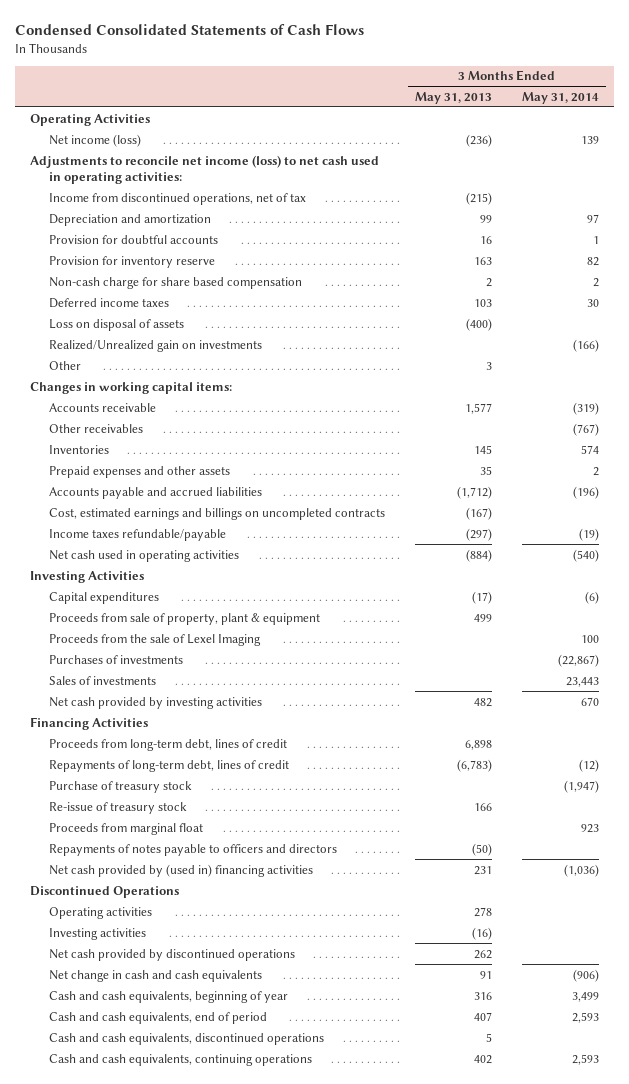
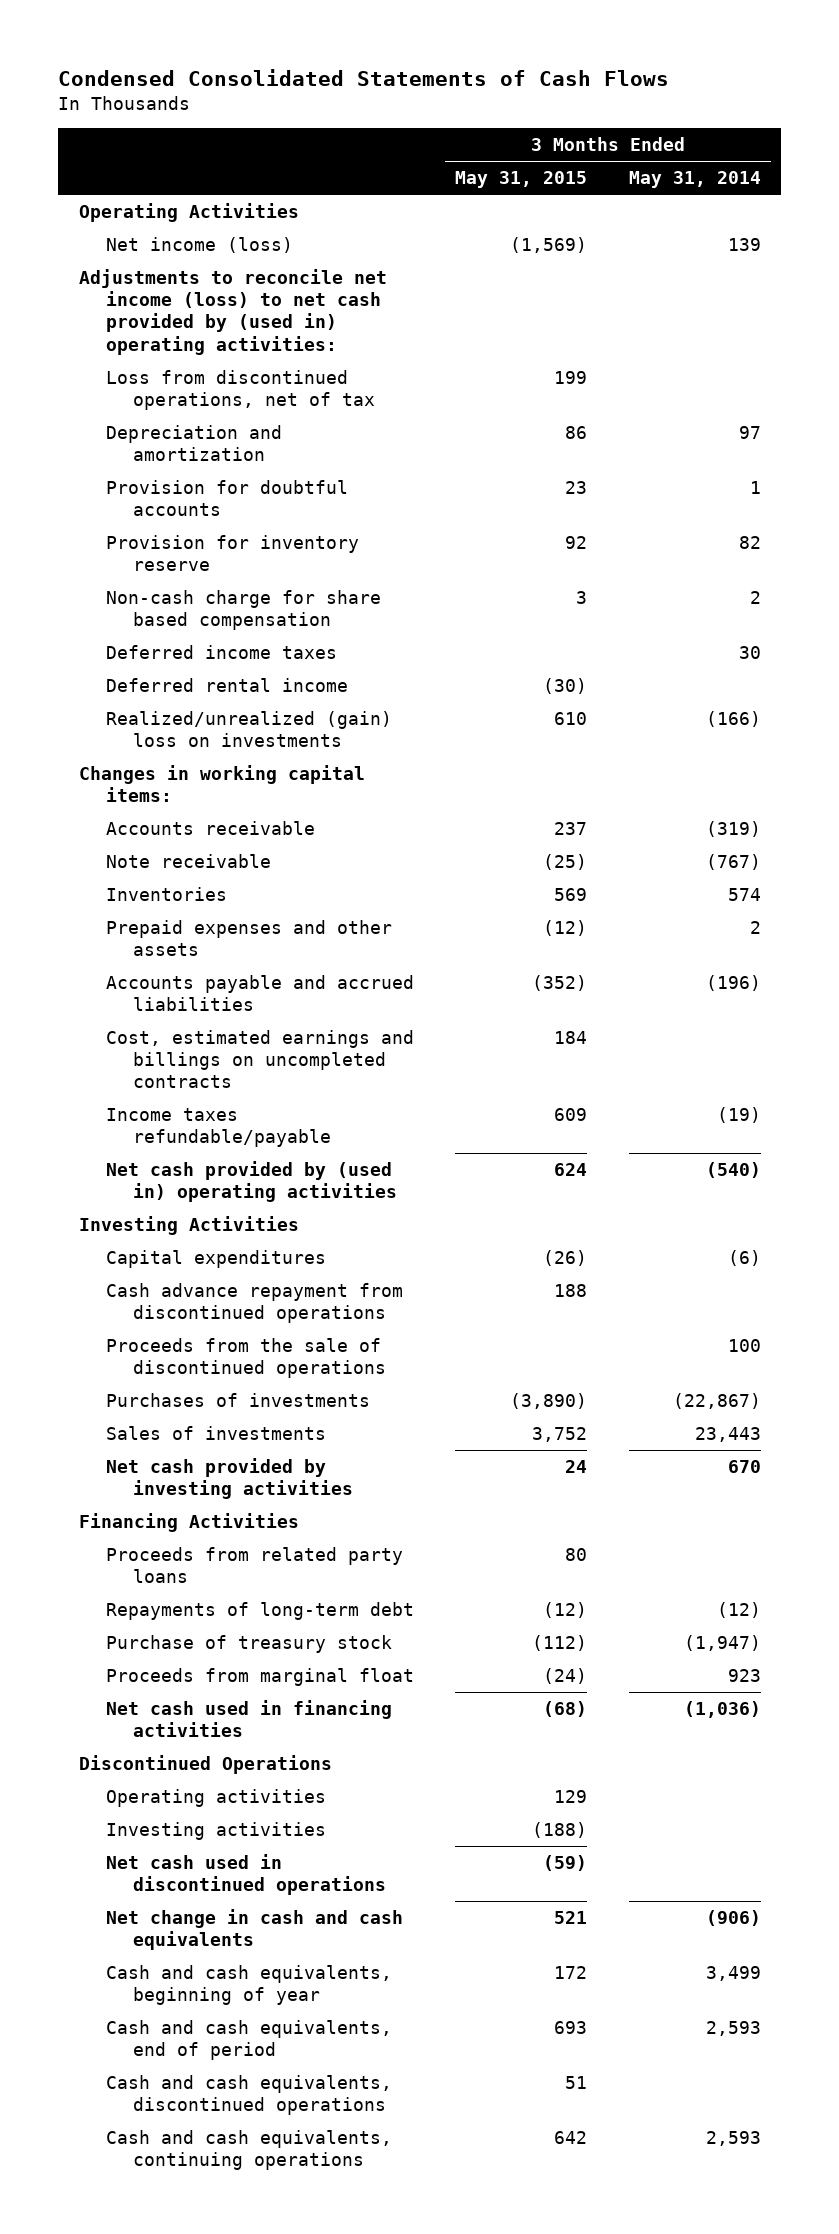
- | 3 Months Ended May 31, 2013 | 3 Months Ended May 31, 2014
+ | 3 Months Ended May 31, 2015 | 3 Months Ended May 31, 2014
- Adjustments to reconcile net income (loss) to net cash used in operating activities:
- Income from discontinued operations, net of tax | (215) |
+ Adjustments to reconcile net income (loss) to net cash provided by (used in) operating activities:
+ Loss from discontinued operations, net of tax | 199 |
- Loss on disposal of assets | (400) |
- Realized/Unrealized gain on investments | | (166)
- Other | 3 |
+ Deferred rental income | (30) |
+ Realized/unrealized (gain) loss on investments | 610 | (166)
- Other receivables | | (767)
+ Note receivable | (25) | (767)
- Net cash used in operating activities | (884) | (540)
+ Net cash provided by (used in) operating activities | 624 | (540)
- Proceeds from sale of property, plant & equipment | 499 |
- Proceeds from the sale of Lexel Imaging | | 100
+ Cash advance repayment from discontinued operations | 188 |
+ Proceeds from the sale of discontinued operations | | 100
- Proceeds from long-term debt, lines of credit | 6,898 |
- Repayments of long-term debt, lines of credit | (6,783) | (12)
+ Proceeds from related party loans | 80 |
+ Repayments of long-term debt | (12) | (12)
- Re-issue of treasury stock | 166 |
- Repayments of notes payable to officers and directors | (50) |
- Net cash provided by (used in) financing activities | 231 | (1,036)
+ Net cash used in financing activities | (68) | (1,036)
- Net cash provided by discontinued operations | 262 |
+ Net cash used in discontinued operations | (59) |

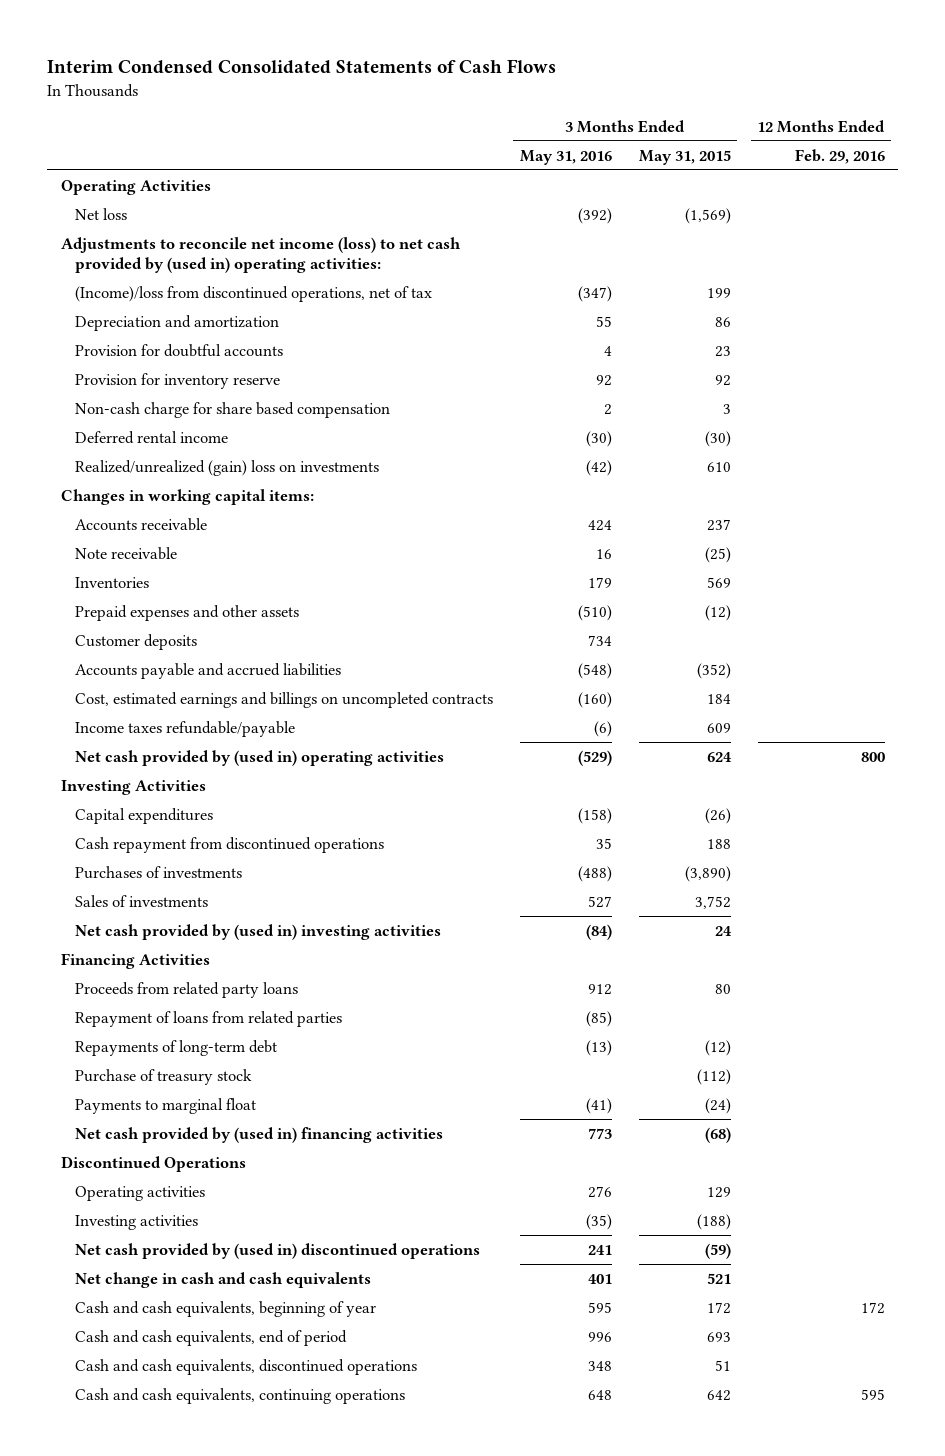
- Condensed Consolidated Statements of Cash Flows
+ Interim Condensed Consolidated Statements of Cash Flows
- | 3 Months Ended May 31, 2015 | 3 Months Ended May 31, 2014
+ | 3 Months Ended May 31, 2016 | 3 Months Ended May 31, 2015 | 12 Months Ended Feb. 29, 2016
- Net income (loss) | (1,569) | 139
+ Net loss | (392) | (1,569) |
- Loss from discontinued operations, net of tax | 199 |
+ (Income)/loss from discontinued operations, net of tax | (347) | 199 |
- Deferred income taxes | | 30
+ Customer deposits | 734 | |
- Cash advance repayment from discontinued operations | 188 |
- Proceeds from the sale of discontinued operations | | 100
+ Cash repayment from discontinued operations | 35 | 188 |
- Net cash provided by investing activities | 24 | 670
+ Net cash provided by (used in) investing activities | (84) | 24 |
+ Repayment of loans from related parties | (85) | |
- Proceeds from marginal float | (24) | 923
- Net cash used in financing activities | (68) | (1,036)
+ Payments to marginal float | (41) | (24) |
+ Net cash provided by (used in) financing activities | 773 | (68) |
- Net cash used in discontinued operations | (59) |
+ Net cash provided by (used in) discontinued operations | 241 | (59) |

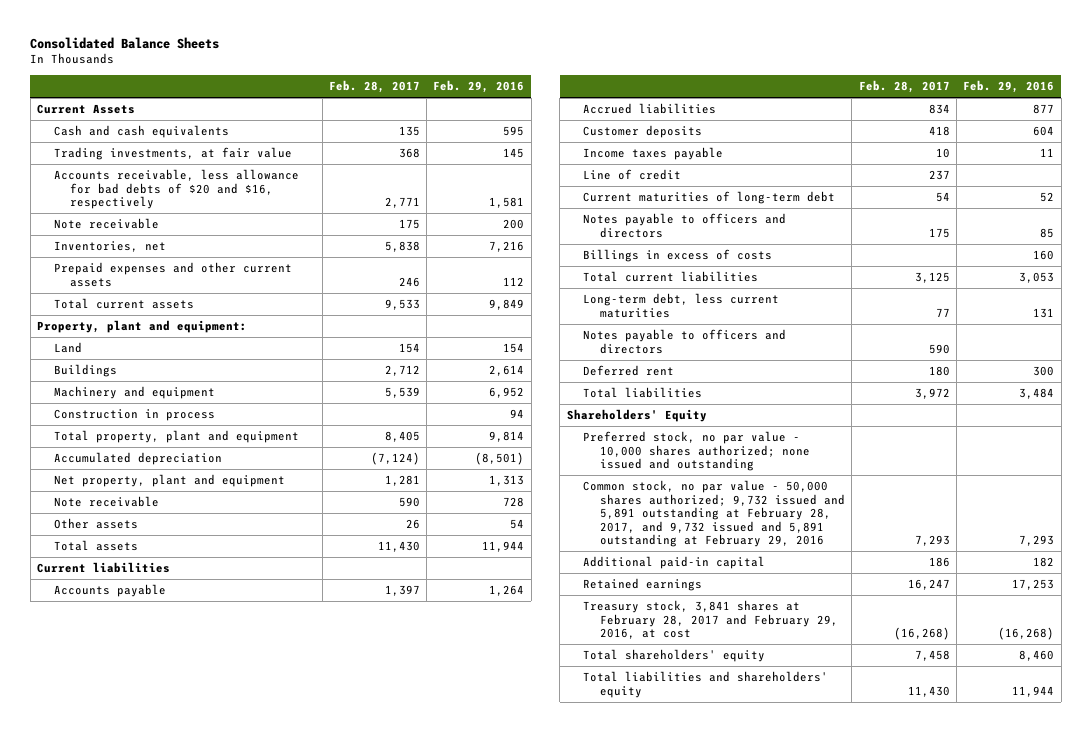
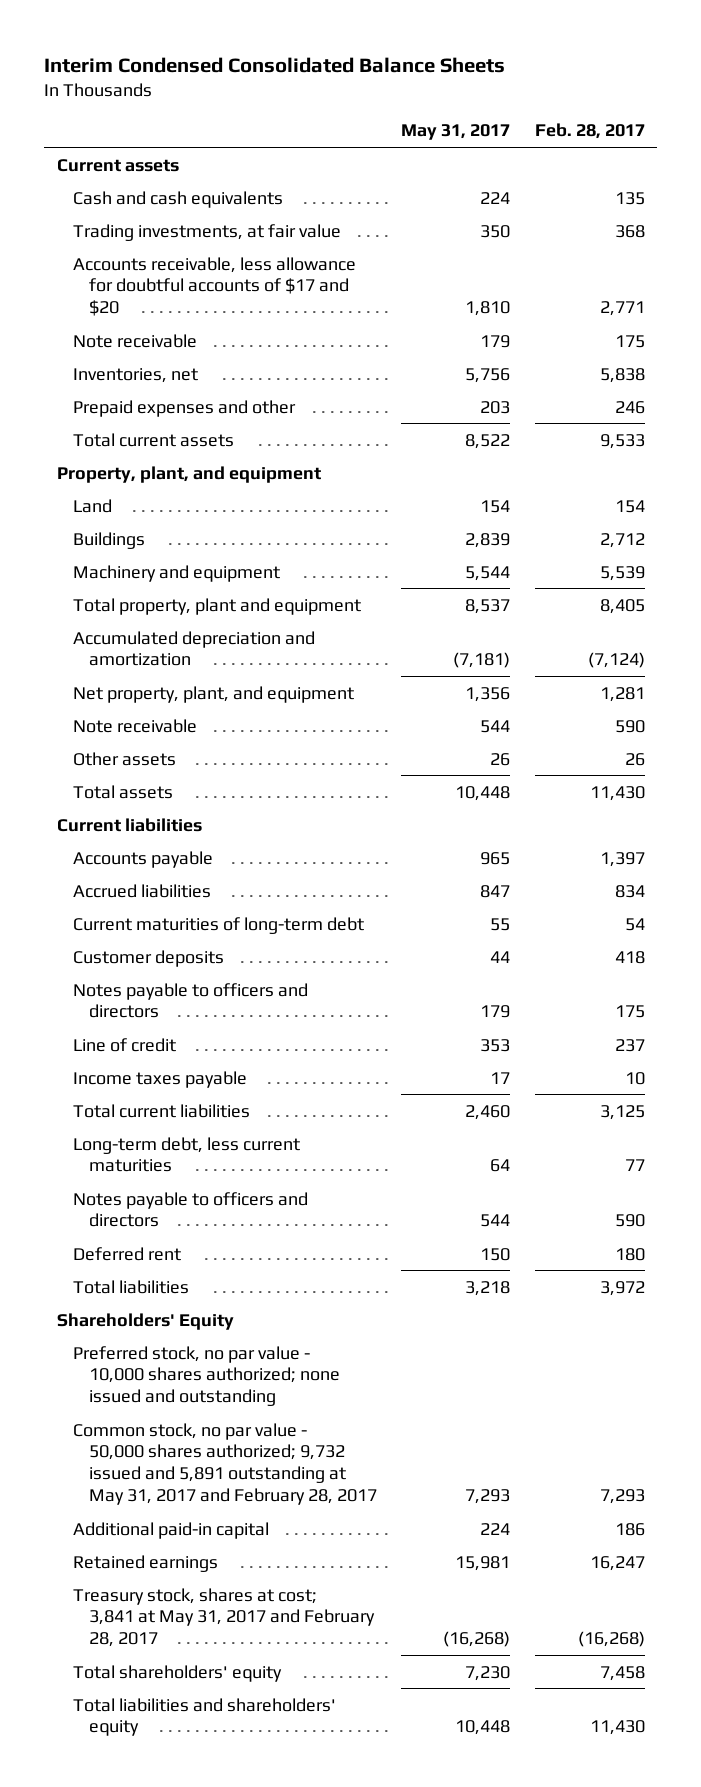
- Consolidated Balance Sheets
+ Interim Condensed Consolidated Balance Sheets
- | Feb. 28, 2017 | Feb. 29, 2016
+ | May 31, 2017 | Feb. 28, 2017
- Current Assets
+ Current assets
- Accounts receivable, less allowance for bad debts of $20 and $16, respectively | 2,771 | 1,581
+ Accounts receivable, less allowance for doubtful accounts of $17 and $20 | 1,810 | 2,771
- Prepaid expenses and other current assets | 246 | 112
+ Prepaid expenses and other | 203 | 246
- Property, plant and equipment:
+ Property, plant, and equipment
- Construction in process | | 94
- Accumulated depreciation | (7,124) | (8,501)
- Net property, plant and equipment | 1,281 | 1,313
+ Accumulated depreciation and amortization | (7,181) | (7,124)
+ Net property, plant, and equipment | 1,356 | 1,281
moved down: Customer deposits | 44 | 418
- Billings in excess of costs | | 160
moved down: Line of credit | 353 | 237
moved down: Income taxes payable | 17 | 10
- Common stock, no par value - 50,000 shares authorized; 9,732 issued and 5,891 outstanding at February 28, 2017, and 9,732 issued and 5,891 outstanding at February 29, 2016 | 7,293 | 7,293
+ Common stock, no par value - 50,000 shares authorized; 9,732 issued and 5,891 outstanding at May 31, 2017 and February 28, 2017 | 7,293 | 7,293
- Treasury stock, 3,841 shares at February 28, 2017 and February 29, 2016, at cost | (16,268) | (16,268)
+ Treasury stock, shares at cost; 3,841 at May 31, 2017 and February 28, 2017 | (16,268) | (16,268)

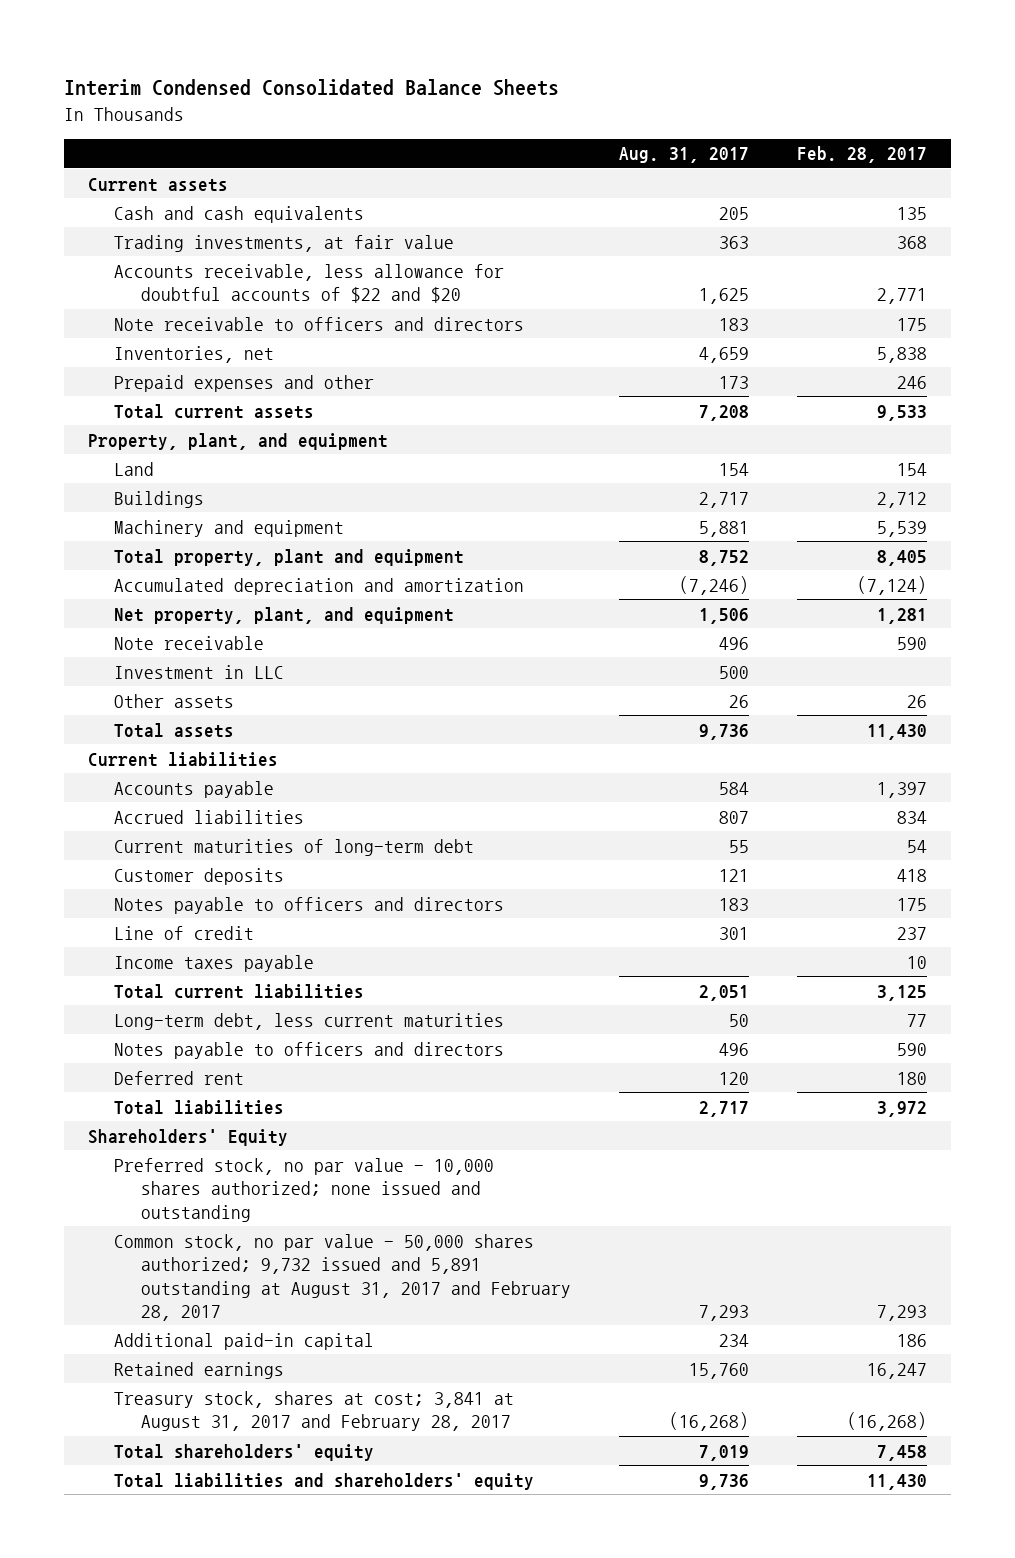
- | May 31, 2017 | Feb. 28, 2017
+ | Aug. 31, 2017 | Feb. 28, 2017
- Accounts receivable, less allowance for doubtful accounts of $17 and $20 | 1,810 | 2,771
- Note receivable | 179 | 175
+ Accounts receivable, less allowance for doubtful accounts of $22 and $20 | 1,625 | 2,771
+ Note receivable to officers and directors | 183 | 175
+ Investment in LLC | 500 |
- Common stock, no par value - 50,000 shares authorized; 9,732 issued and 5,891 outstanding at May 31, 2017 and February 28, 2017 | 7,293 | 7,293
+ Common stock, no par value - 50,000 shares authorized; 9,732 issued and 5,891 outstanding at August 31, 2017 and February 28, 2017 | 7,293 | 7,293
- Treasury stock, shares at cost; 3,841 at May 31, 2017 and February 28, 2017 | (16,268) | (16,268)
+ Treasury stock, shares at cost; 3,841 at August 31, 2017 and February 28, 2017 | (16,268) | (16,268)

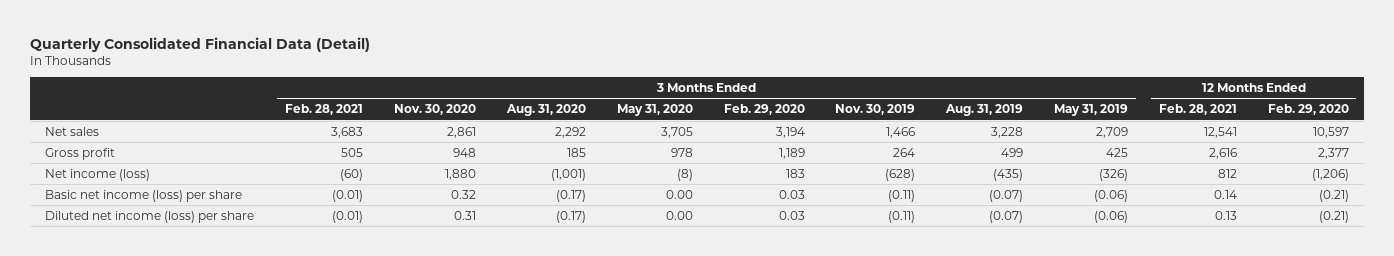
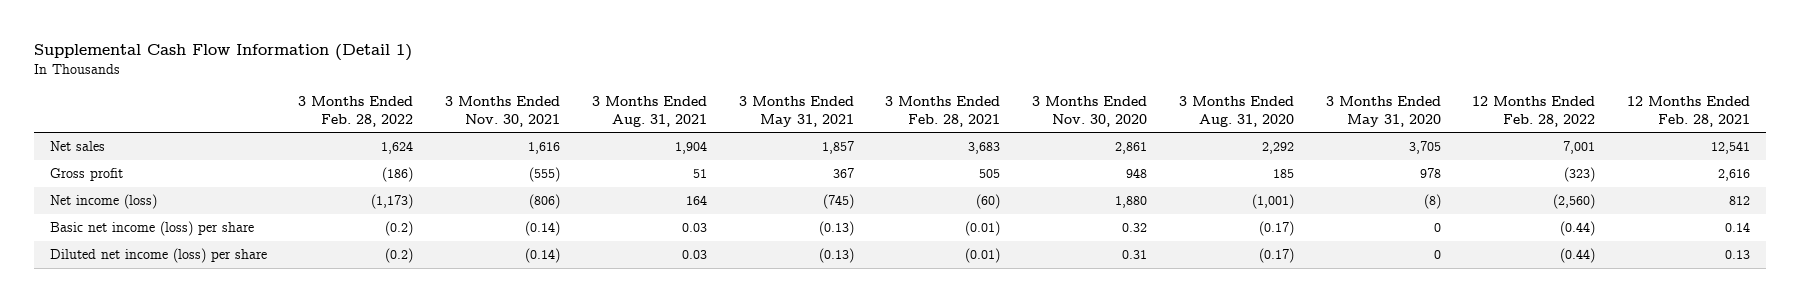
- Quarterly Consolidated Financial Data (Detail)
+ Supplemental Cash Flow Information (Detail 1)
- | 3 Months Ended Feb. 28, 2021 | 3 Months Ended Nov. 30, 2020 | 3 Months Ended Aug. 31, 2020 | 3 Months Ended May 31, 2020 | 3 Months Ended Feb. 29, 2020 | 3 Months Ended Nov. 30, 2019 | 3 Months Ended Aug. 31, 2019 | 3 Months Ended May 31, 2019 | 12 Months Ended Feb. 28, 2021 | 12 Months Ended Feb. 29, 2020
+ | 3 Months Ended Feb. 28, 2022 | 3 Months Ended Nov. 30, 2021 | 3 Months Ended Aug. 31, 2021 | 3 Months Ended May 31, 2021 | 3 Months Ended Feb. 28, 2021 | 3 Months Ended Nov. 30, 2020 | 3 Months Ended Aug. 31, 2020 | 3 Months Ended May 31, 2020 | 12 Months Ended Feb. 28, 2022 | 12 Months Ended Feb. 28, 2021
- Basic net income (loss) per share | (0.01) | 0.32 | (0.17) | 0.00 | 0.03 | (0.11) | (0.07) | (0.06) | 0.14 | (0.21)
- Diluted net income (loss) per share | (0.01) | 0.31 | (0.17) | 0.00 | 0.03 | (0.11) | (0.07) | (0.06) | 0.13 | (0.21)
+ Basic net income (loss) per share | (0.2) | (0.14) | 0.03 | (0.13) | (0.01) | 0.32 | (0.17) | 0 | (0.44) | 0.14
+ Diluted net income (loss) per share | (0.2) | (0.14) | 0.03 | (0.13) | (0.01) | 0.31 | (0.17) | 0 | (0.44) | 0.13

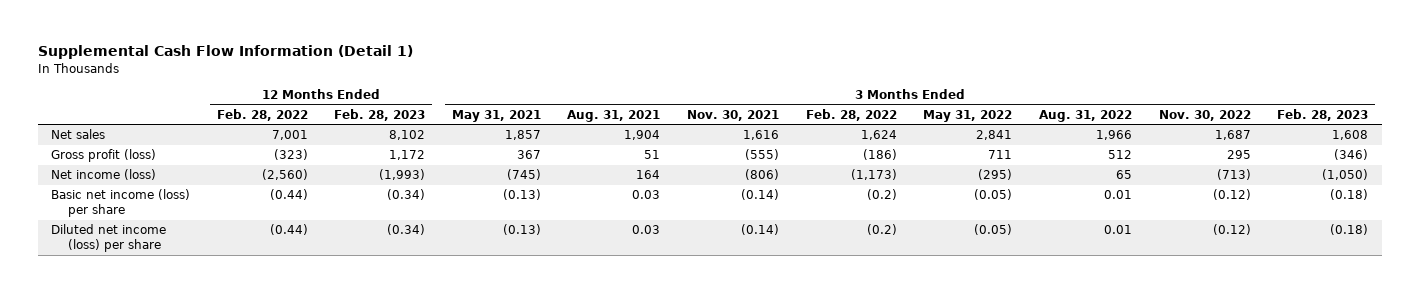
- | 3 Months Ended Feb. 28, 2022 | 3 Months Ended Nov. 30, 2021 | 3 Months Ended Aug. 31, 2021 | 3 Months Ended May 31, 2021 | 3 Months Ended Feb. 28, 2021 | 3 Months Ended Nov. 30, 2020 | 3 Months Ended Aug. 31, 2020 | 3 Months Ended May 31, 2020 | 12 Months Ended Feb. 28, 2022 | 12 Months Ended Feb. 28, 2021
+ | 12 Months Ended Feb. 28, 2022 | 12 Months Ended Feb. 28, 2023 | 3 Months Ended May 31, 2021 | 3 Months Ended Aug. 31, 2021 | 3 Months Ended Nov. 30, 2021 | 3 Months Ended Feb. 28, 2022 | 3 Months Ended May 31, 2022 | 3 Months Ended Aug. 31, 2022 | 3 Months Ended Nov. 30, 2022 | 3 Months Ended Feb. 28, 2023
- Gross profit | (186) | (555) | 51 | 367 | 505 | 948 | 185 | 978 | (323) | 2,616
+ Gross profit (loss) | (323) | 1,172 | 367 | 51 | (555) | (186) | 711 | 512 | 295 | (346)

